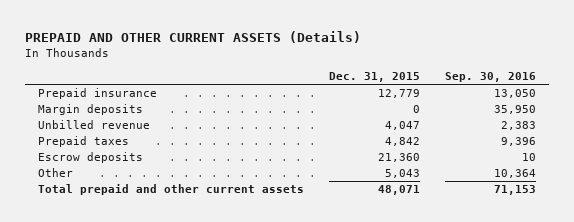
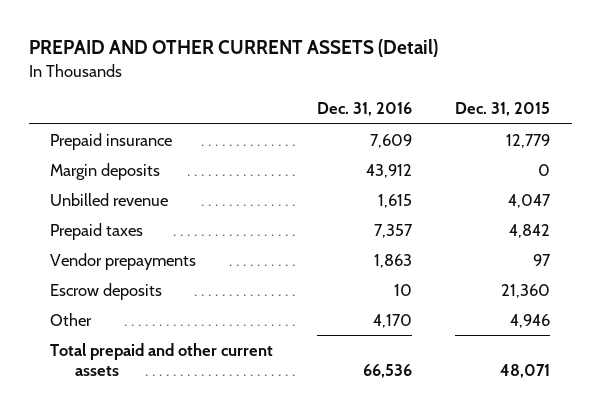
- PREPAID AND OTHER CURRENT ASSETS (Details)
+ PREPAID AND OTHER CURRENT ASSETS (Detail)
- | Dec. 31, 2015 | Sep. 30, 2016
+ | Dec. 31, 2016 | Dec. 31, 2015
+ Vendor prepayments | 1,863 | 97
- Other | 5,043 | 10,364
+ Other | 4,170 | 4,946

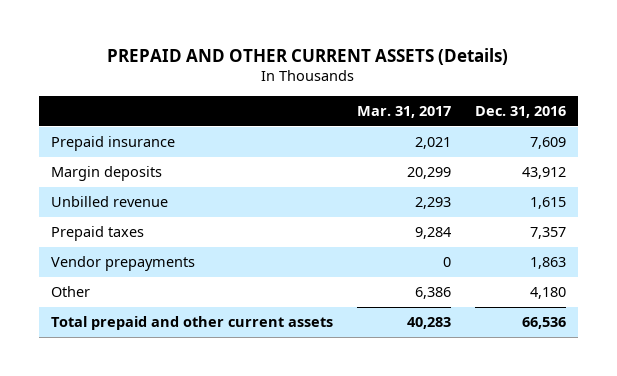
- PREPAID AND OTHER CURRENT ASSETS (Detail)
+ PREPAID AND OTHER CURRENT ASSETS (Details)
- | Dec. 31, 2016 | Dec. 31, 2015
+ | Mar. 31, 2017 | Dec. 31, 2016
- Escrow deposits | 10 | 21,360
- Other | 4,170 | 4,946
+ Other | 6,386 | 4,180

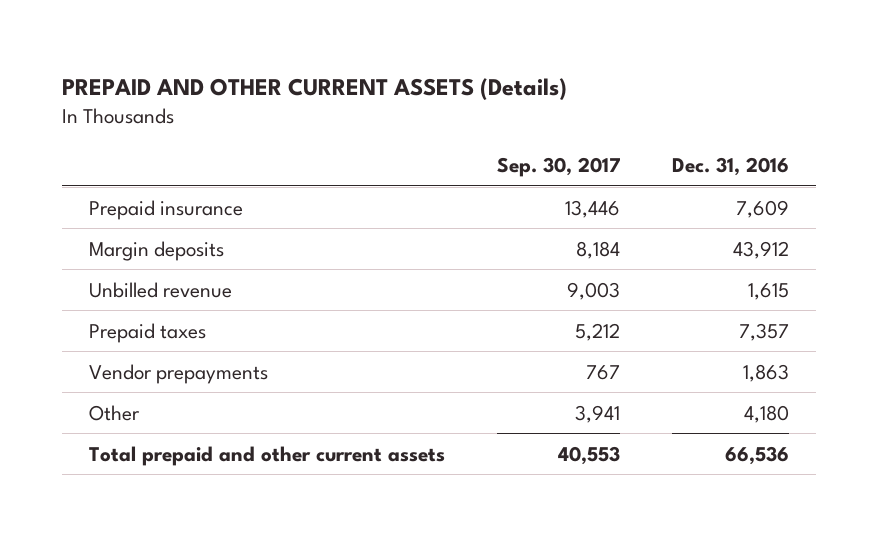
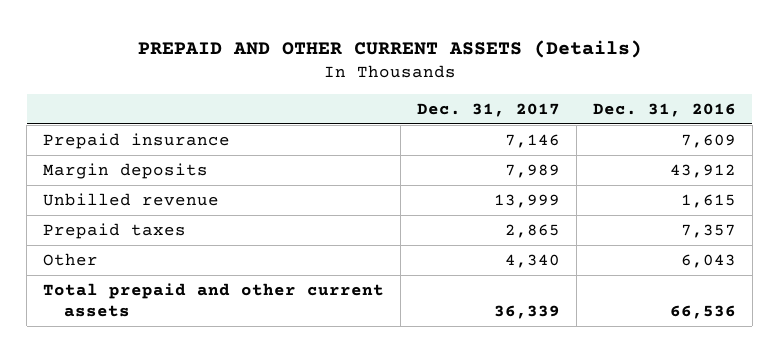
- | Sep. 30, 2017 | Dec. 31, 2016
+ | Dec. 31, 2017 | Dec. 31, 2016
- Vendor prepayments | 767 | 1,863
- Other | 3,941 | 4,180
+ Other | 4,340 | 6,043

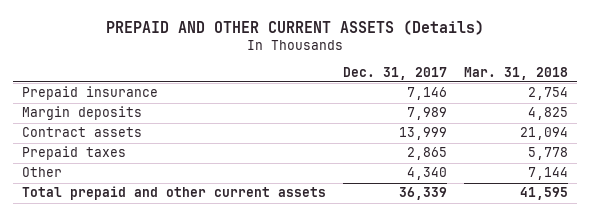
- | Dec. 31, 2017 | Dec. 31, 2016
+ | Dec. 31, 2017 | Mar. 31, 2018
- Unbilled revenue | 13,999 | 1,615
+ Contract assets | 13,999 | 21,094

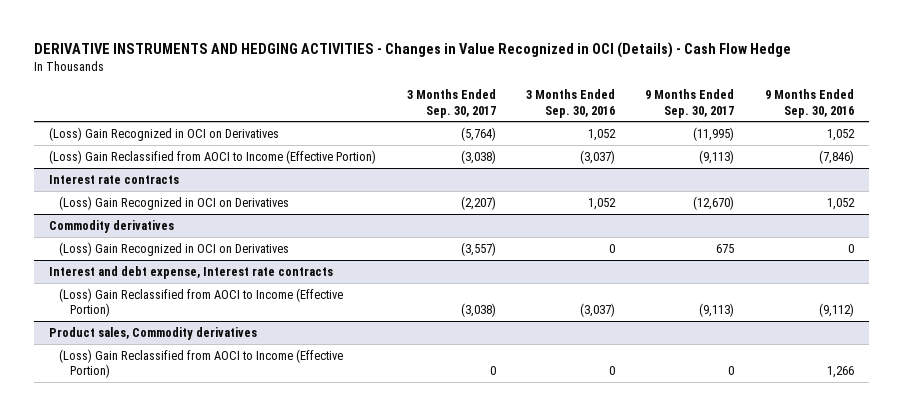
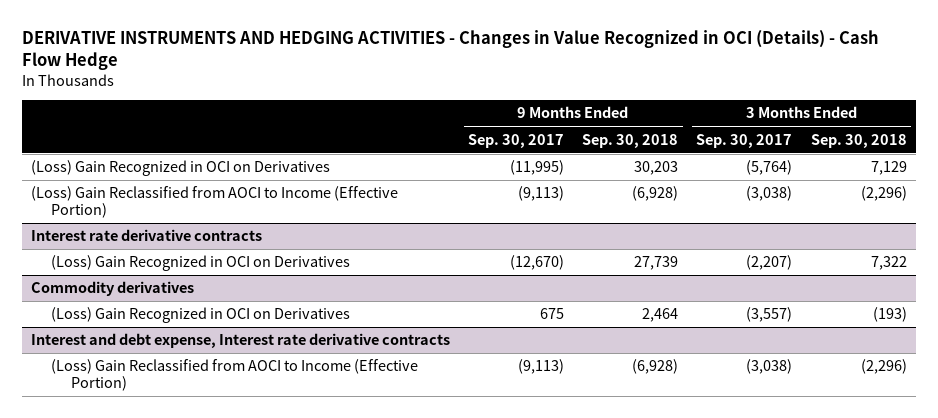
- | 3 Months Ended Sep. 30, 2017 | 3 Months Ended Sep. 30, 2016 | 9 Months Ended Sep. 30, 2017 | 9 Months Ended Sep. 30, 2016
+ | 9 Months Ended Sep. 30, 2017 | 9 Months Ended Sep. 30, 2018 | 3 Months Ended Sep. 30, 2017 | 3 Months Ended Sep. 30, 2018
- Interest rate contracts
+ Interest rate derivative contracts
- Interest and debt expense, Interest rate contracts
+ Interest and debt expense, Interest rate derivative contracts
- Product sales, Commodity derivatives
- (Loss) Gain Reclassified from AOCI to Income (Effective Portion) | 0 | 0 | 0 | 1,266

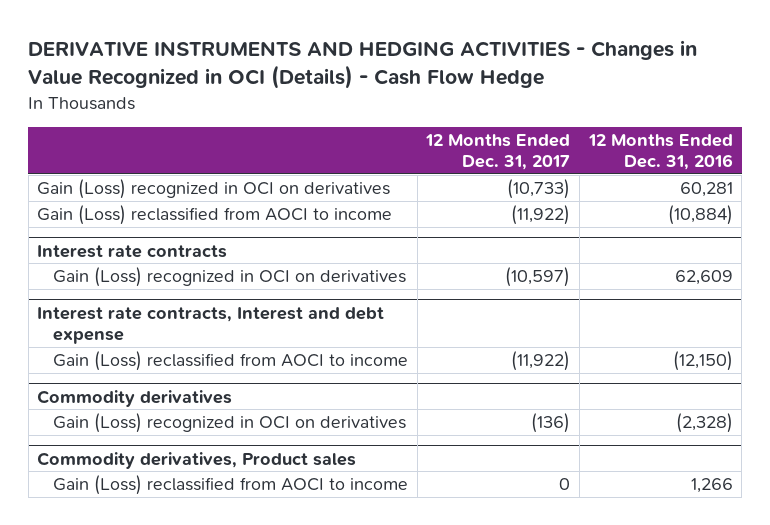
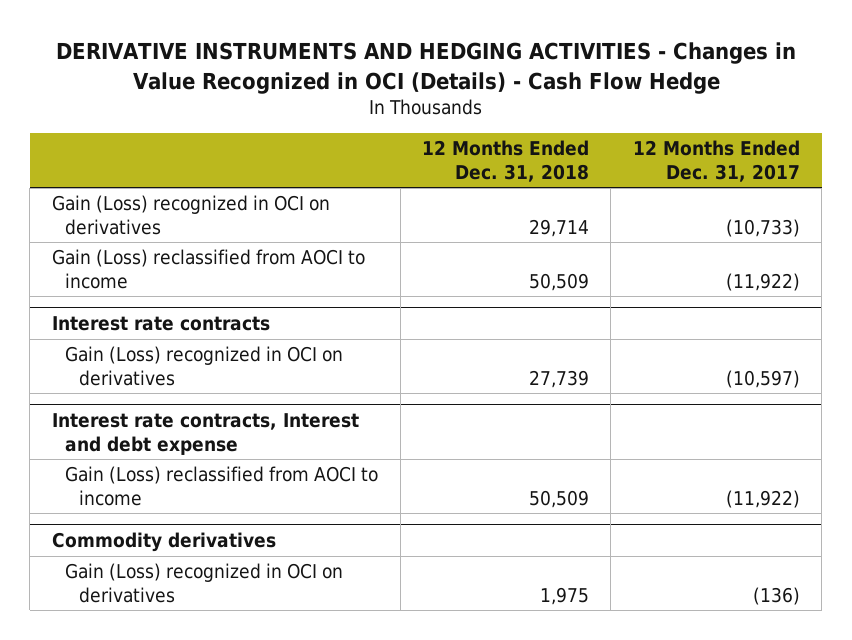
- | 12 Months Ended Dec. 31, 2017 | 12 Months Ended Dec. 31, 2016
+ | 12 Months Ended Dec. 31, 2018 | 12 Months Ended Dec. 31, 2017
- Commodity derivatives, Product sales
- Gain (Loss) reclassified from AOCI to income | 0 | 1,266

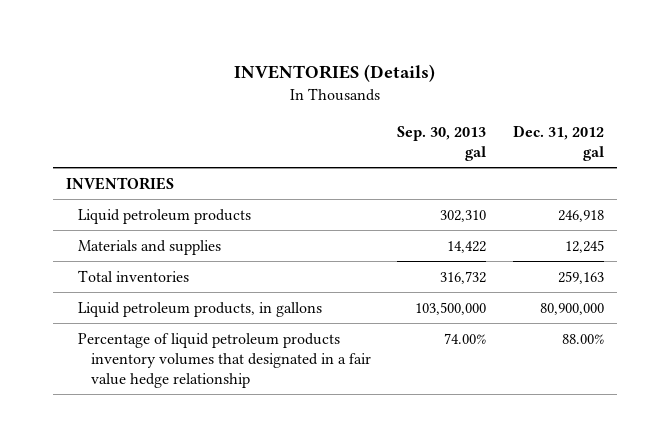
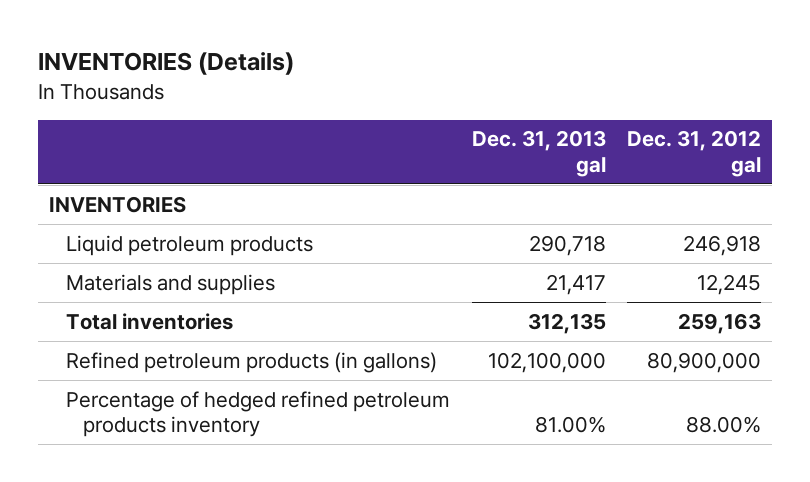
- | Sep. 30, 2013 gal | Dec. 31, 2012 gal
+ | Dec. 31, 2013 gal | Dec. 31, 2012 gal
- Liquid petroleum products, in gallons | 103,500,000 | 80,900,000
- Percentage of liquid petroleum products inventory volumes that designated in a fair value hedge relationship | 74.00% | 88.00%
+ Refined petroleum products (in gallons) | 102,100,000 | 80,900,000
+ Percentage of hedged refined petroleum products inventory | 81.00% | 88.00%

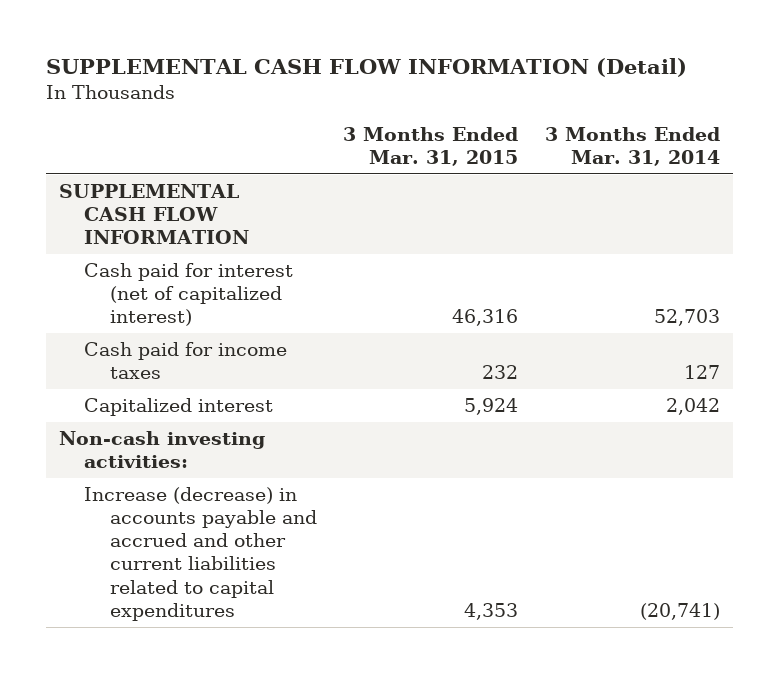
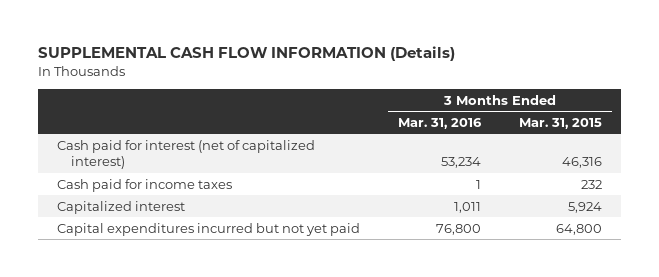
- SUPPLEMENTAL CASH FLOW INFORMATION (Detail)
+ SUPPLEMENTAL CASH FLOW INFORMATION (Details)
- | 3 Months Ended Mar. 31, 2015 | 3 Months Ended Mar. 31, 2014
+ | 3 Months Ended Mar. 31, 2016 | 3 Months Ended Mar. 31, 2015
- SUPPLEMENTAL CASH FLOW INFORMATION
- Non-cash investing activities:
- Increase (decrease) in accounts payable and accrued and other current liabilities related to capital expenditures | 4,353 | (20,741)
+ Capital expenditures incurred but not yet paid | 76,800 | 64,800

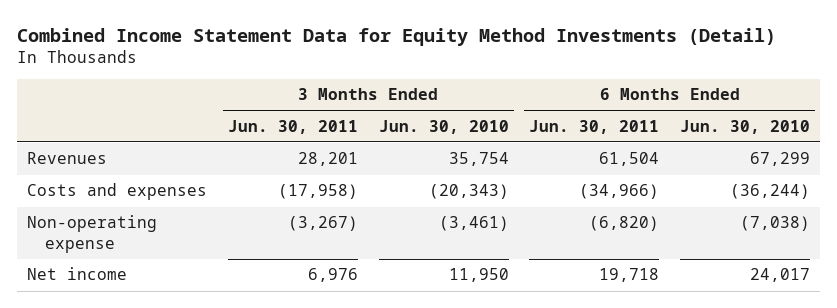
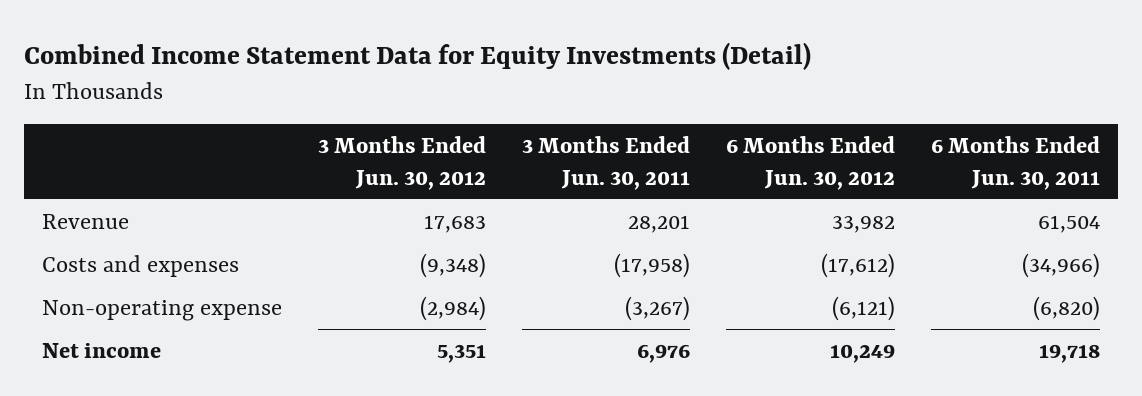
- Combined Income Statement Data for Equity Method Investments (Detail)
+ Combined Income Statement Data for Equity Investments (Detail)
- | 3 Months Ended Jun. 30, 2011 | 3 Months Ended Jun. 30, 2010 | 6 Months Ended Jun. 30, 2011 | 6 Months Ended Jun. 30, 2010
+ | 3 Months Ended Jun. 30, 2012 | 3 Months Ended Jun. 30, 2011 | 6 Months Ended Jun. 30, 2012 | 6 Months Ended Jun. 30, 2011
- Revenues | 28,201 | 35,754 | 61,504 | 67,299
+ Revenue | 17,683 | 28,201 | 33,982 | 61,504

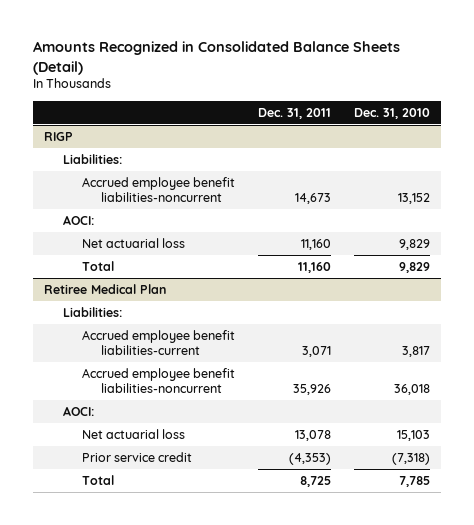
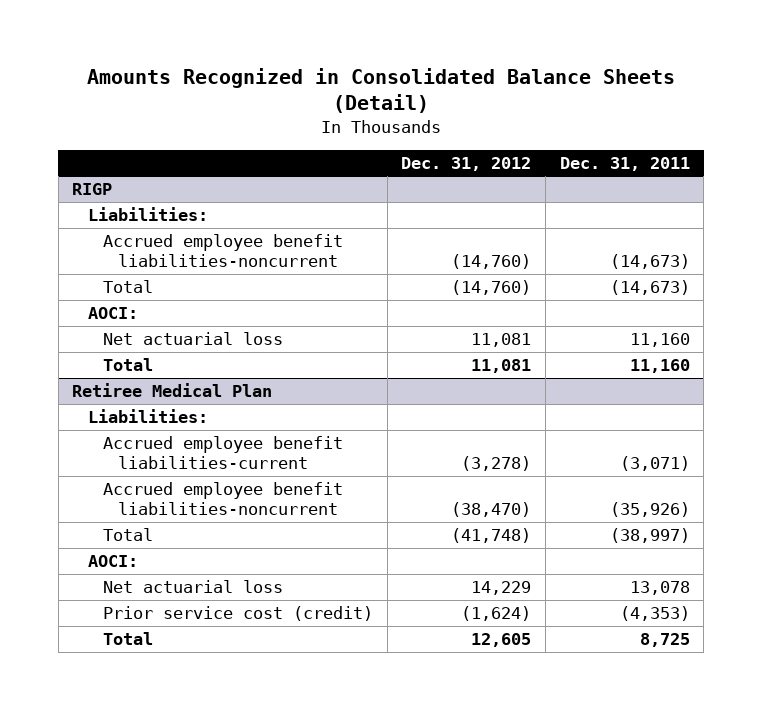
- | Dec. 31, 2011 | Dec. 31, 2010
+ | Dec. 31, 2012 | Dec. 31, 2011
@ RIGP
- Accrued employee benefit liabilities-noncurrent | 14,673 | 13,152
+ Accrued employee benefit liabilities-noncurrent | (14,760) | (14,673)
+ Total | (14,760) | (14,673)
@ Retiree Medical Plan
- Accrued employee benefit liabilities-current | 3,071 | 3,817
- Accrued employee benefit liabilities-noncurrent | 35,926 | 36,018
+ Accrued employee benefit liabilities-current | (3,278) | (3,071)
+ Accrued employee benefit liabilities-noncurrent | (38,470) | (35,926)
+ Total | (41,748) | (38,997)
- Prior service credit | (4,353) | (7,318)
+ Prior service cost (credit) | (1,624) | (4,353)

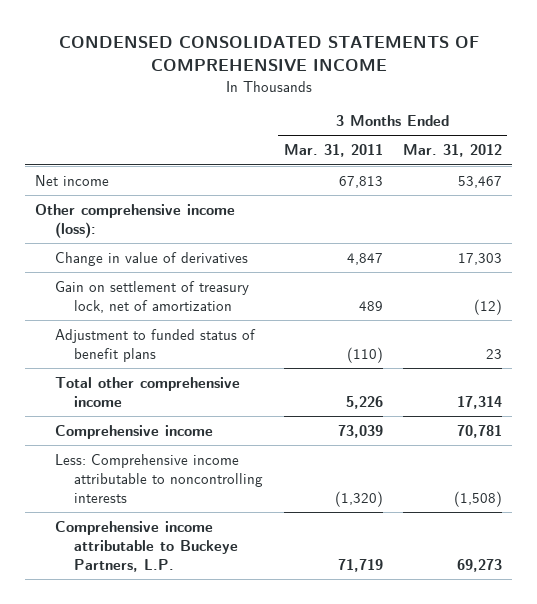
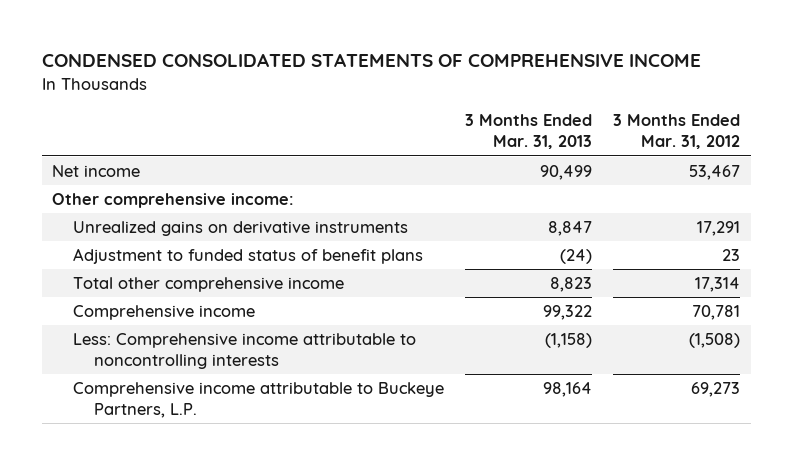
- | 3 Months Ended Mar. 31, 2011 | 3 Months Ended Mar. 31, 2012
+ | 3 Months Ended Mar. 31, 2013 | 3 Months Ended Mar. 31, 2012
- Other comprehensive income (loss):
- Change in value of derivatives | 4,847 | 17,303
- Gain on settlement of treasury lock, net of amortization | 489 | (12)
+ Other comprehensive income:
+ Unrealized gains on derivative instruments | 8,847 | 17,291

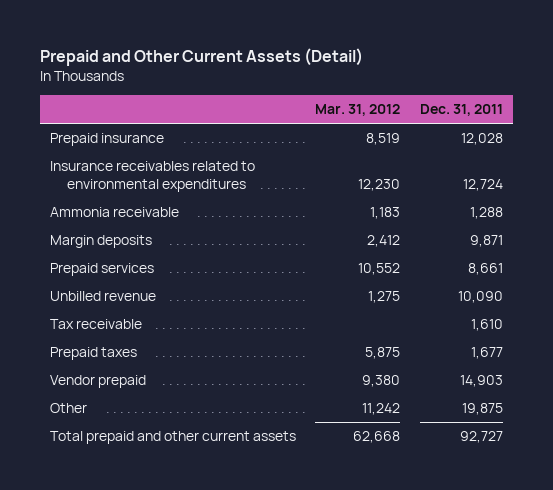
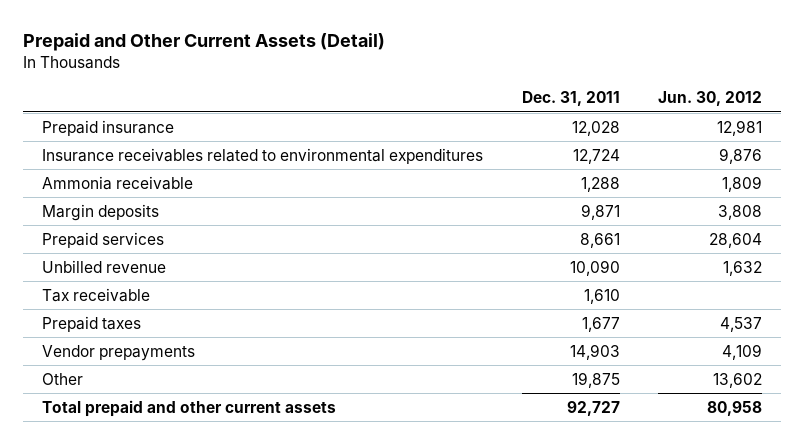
- | Mar. 31, 2012 | Dec. 31, 2011
+ | Dec. 31, 2011 | Jun. 30, 2012
- Vendor prepaid | 9,380 | 14,903
+ Vendor prepayments | 14,903 | 4,109

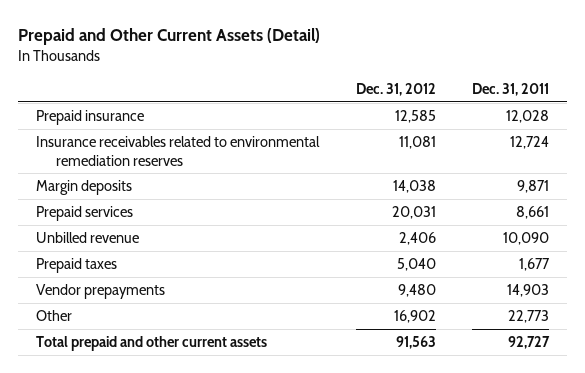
- | Dec. 31, 2011 | Jun. 30, 2012
+ | Dec. 31, 2012 | Dec. 31, 2011
- Insurance receivables related to environmental expenditures | 12,724 | 9,876
- Ammonia receivable | 1,288 | 1,809
+ Insurance receivables related to environmental remediation reserves | 11,081 | 12,724
- Tax receivable | 1,610 |
- Other | 19,875 | 13,602
+ Other | 16,902 | 22,773

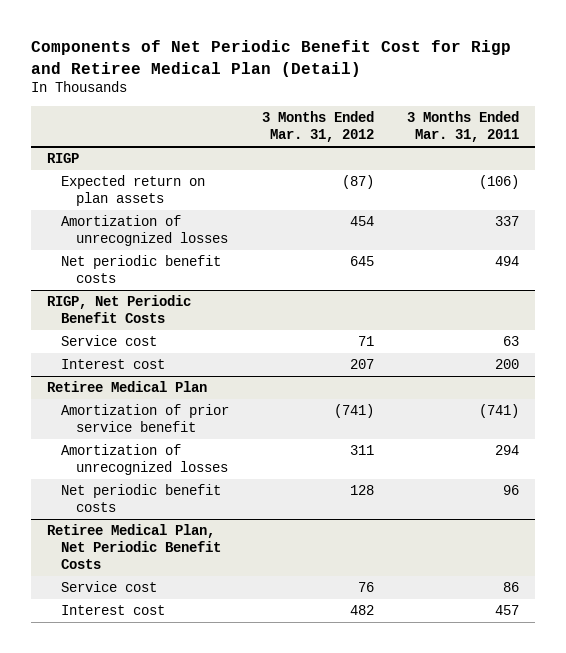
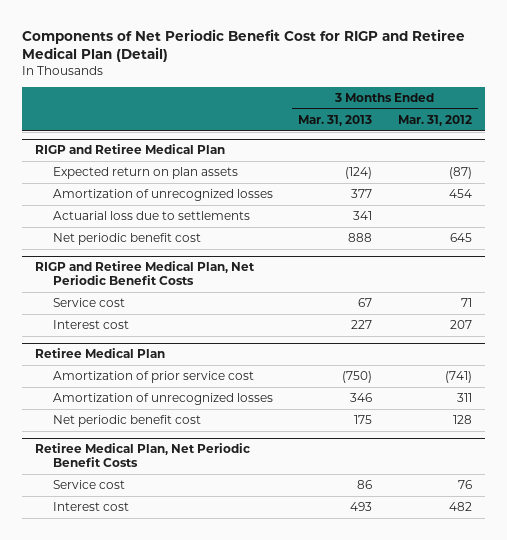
- Components of Net Periodic Benefit Cost for Rigp and Retiree Medical Plan (Detail)
+ Components of Net Periodic Benefit Cost for RIGP and Retiree Medical Plan (Detail)
- | 3 Months Ended Mar. 31, 2012 | 3 Months Ended Mar. 31, 2011
+ | 3 Months Ended Mar. 31, 2013 | 3 Months Ended Mar. 31, 2012
- RIGP
+ RIGP and Retiree Medical Plan
- Net periodic benefit costs | 645 | 494
- RIGP, Net Periodic Benefit Costs
+ Actuarial loss due to settlements | 341 |
+ Net periodic benefit cost | 888 | 645
+ RIGP and Retiree Medical Plan, Net Periodic Benefit Costs
@ Retiree Medical Plan
- Amortization of prior service benefit | (741) | (741)
+ Amortization of prior service cost | (750) | (741)
- Net periodic benefit costs | 128 | 96
+ Net periodic benefit cost | 175 | 128

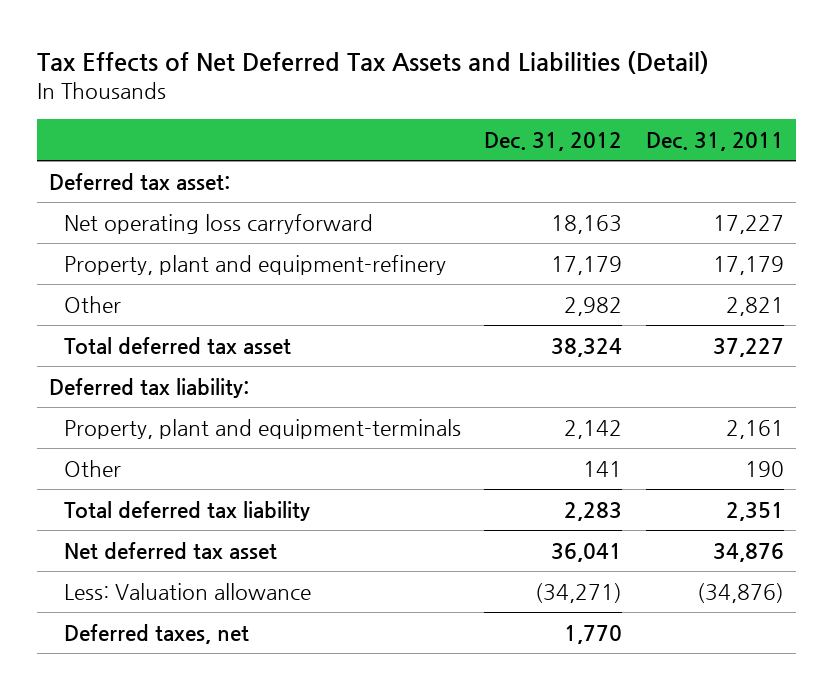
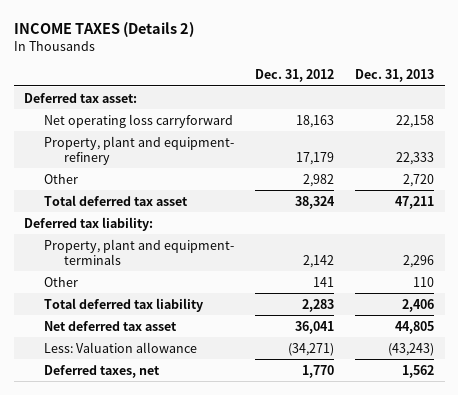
- Tax Effects of Net Deferred Tax Assets and Liabilities (Detail)
+ INCOME TAXES (Details 2)
- | Dec. 31, 2012 | Dec. 31, 2011
+ | Dec. 31, 2012 | Dec. 31, 2013
- Property, plant and equipment-refinery | 17,179 | 17,179
+ Property, plant and equipment- refinery | 17,179 | 22,333
- Property, plant and equipment-terminals | 2,142 | 2,161
+ Property, plant and equipment- terminals | 2,142 | 2,296

